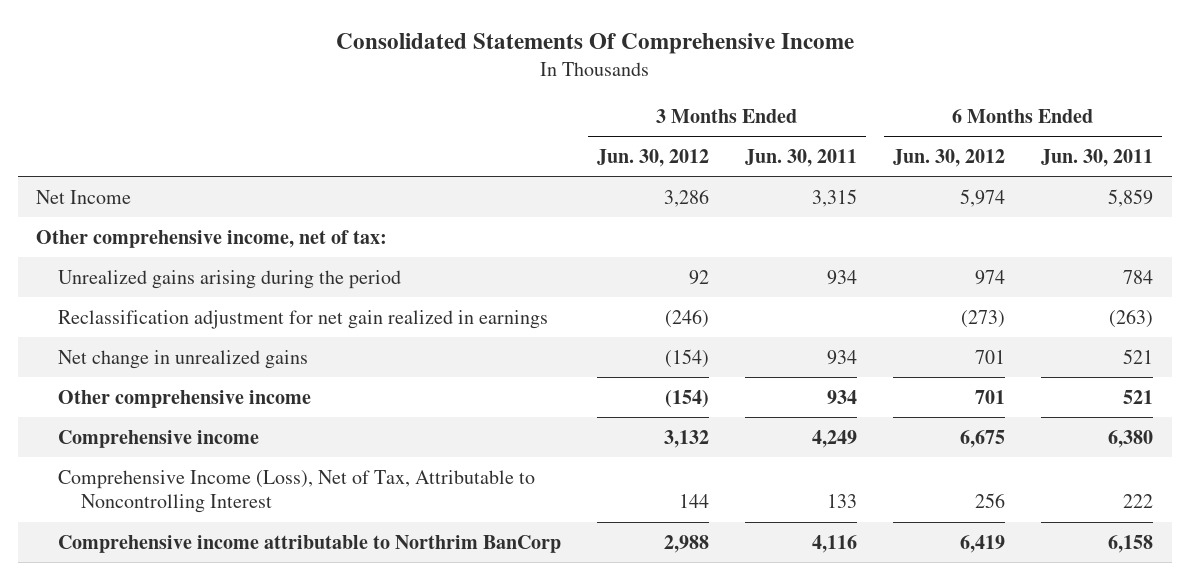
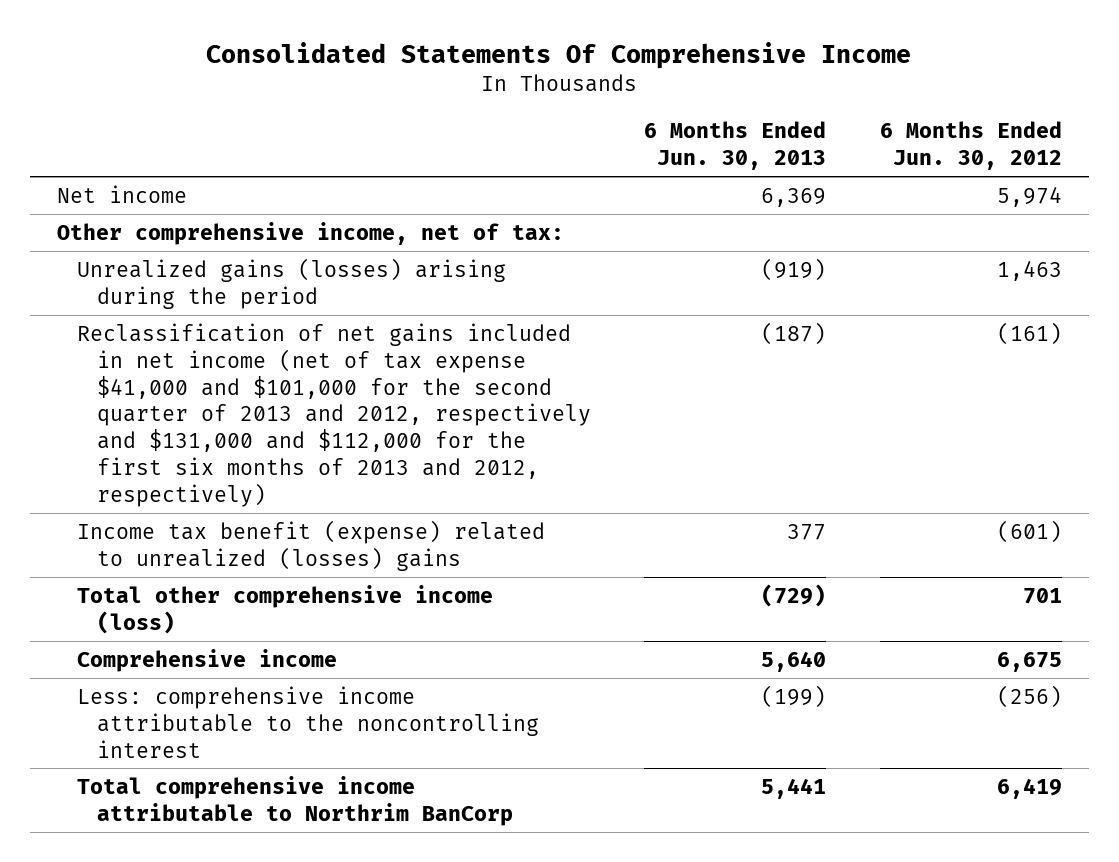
- | 3 Months Ended Jun. 30, 2012 | 3 Months Ended Jun. 30, 2011 | 6 Months Ended Jun. 30, 2012 | 6 Months Ended Jun. 30, 2011
+ | 6 Months Ended Jun. 30, 2013 | 6 Months Ended Jun. 30, 2012
- Net Income | 3,286 | 3,315 | 5,974 | 5,859
+ Net income | 6,369 | 5,974
- Unrealized gains arising during the period | 92 | 934 | 974 | 784
- Reclassification adjustment for net gain realized in earnings | (246) | | (273) | (263)
- Net change in unrealized gains | (154) | 934 | 701 | 521
- Other comprehensive income | (154) | 934 | 701 | 521
+ Unrealized gains (losses) arising during the period | (919) | 1,463
+ Reclassification of net gains included in net income (net of tax expense $41,000 and $101,000 for the second quarter of 2013 and 2012, respectively and $131,000 and $112,000 for the first six months of 2013 and 2012, respectively) | (187) | (161)
+ Income tax benefit (expense) related to unrealized (losses) gains | 377 | (601)
+ Total other comprehensive income (loss) | (729) | 701
- Comprehensive Income (Loss), Net of Tax, Attributable to Noncontrolling Interest | 144 | 133 | 256 | 222
- Comprehensive income attributable to Northrim BanCorp | 2,988 | 4,116 | 6,419 | 6,158
+ Less: comprehensive income attributable to the noncontrolling interest | (199) | (256)
+ Total comprehensive income attributable to Northrim BanCorp | 5,441 | 6,419

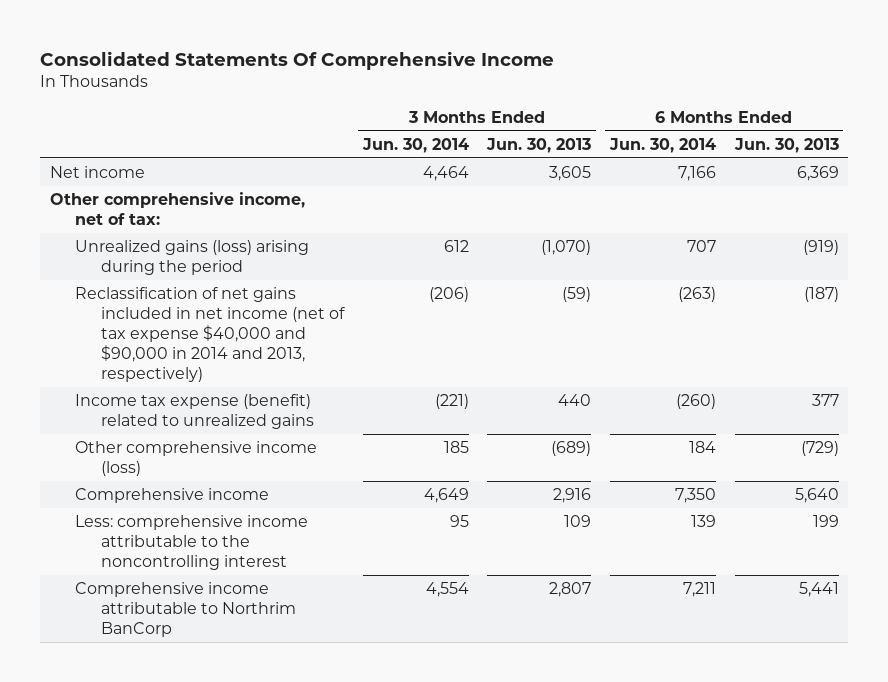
- | 6 Months Ended Jun. 30, 2013 | 6 Months Ended Jun. 30, 2012
+ | 3 Months Ended Jun. 30, 2014 | 3 Months Ended Jun. 30, 2013 | 6 Months Ended Jun. 30, 2014 | 6 Months Ended Jun. 30, 2013
- Unrealized gains (losses) arising during the period | (919) | 1,463
- Reclassification of net gains included in net income (net of tax expense $41,000 and $101,000 for the second quarter of 2013 and 2012, respectively and $131,000 and $112,000 for the first six months of 2013 and 2012, respectively) | (187) | (161)
- Income tax benefit (expense) related to unrealized (losses) gains | 377 | (601)
- Total other comprehensive income (loss) | (729) | 701
+ Unrealized gains (loss) arising during the period | 612 | (1,070) | 707 | (919)
+ Reclassification of net gains included in net income (net of tax expense $40,000 and $90,000 in 2014 and 2013, respectively) | (206) | (59) | (263) | (187)
+ Income tax expense (benefit) related to unrealized gains | (221) | 440 | (260) | 377
+ Other comprehensive income (loss) | 185 | (689) | 184 | (729)
- Less: comprehensive income attributable to the noncontrolling interest | (199) | (256)
- Total comprehensive income attributable to Northrim BanCorp | 5,441 | 6,419
+ Less: comprehensive income attributable to the noncontrolling interest | 95 | 109 | 139 | 199
+ Comprehensive income attributable to Northrim BanCorp | 4,554 | 2,807 | 7,211 | 5,441

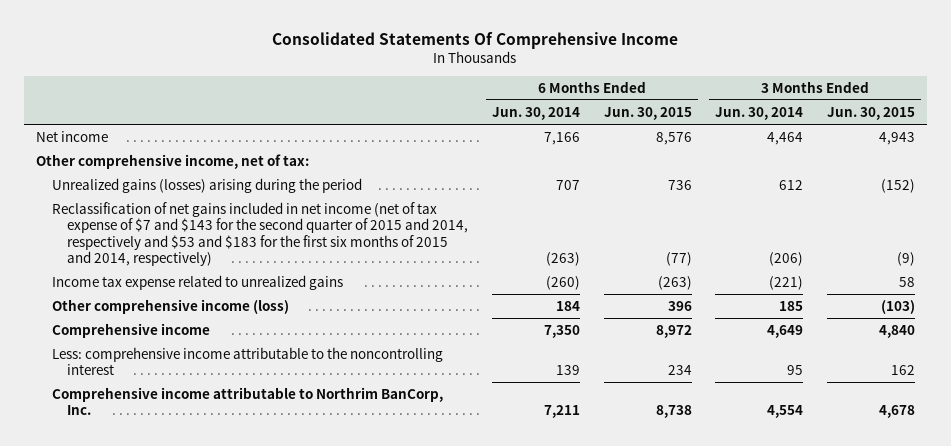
- | 3 Months Ended Jun. 30, 2014 | 3 Months Ended Jun. 30, 2013 | 6 Months Ended Jun. 30, 2014 | 6 Months Ended Jun. 30, 2013
+ | 6 Months Ended Jun. 30, 2014 | 6 Months Ended Jun. 30, 2015 | 3 Months Ended Jun. 30, 2014 | 3 Months Ended Jun. 30, 2015
- Unrealized gains (loss) arising during the period | 612 | (1,070) | 707 | (919)
- Reclassification of net gains included in net income (net of tax expense $40,000 and $90,000 in 2014 and 2013, respectively) | (206) | (59) | (263) | (187)
- Income tax expense (benefit) related to unrealized gains | (221) | 440 | (260) | 377
+ Unrealized gains (losses) arising during the period | 707 | 736 | 612 | (152)
+ Reclassification of net gains included in net income (net of tax expense of $7 and $143 for the second quarter of 2015 and 2014, respectively and $53 and $183 for the first six months of 2015 and 2014, respectively) | (263) | (77) | (206) | (9)
+ Income tax expense related to unrealized gains | (260) | (263) | (221) | 58
- Comprehensive income attributable to Northrim BanCorp | 4,554 | 2,807 | 7,211 | 5,441
+ Comprehensive income attributable to Northrim BanCorp, Inc. | 7,211 | 8,738 | 4,554 | 4,678

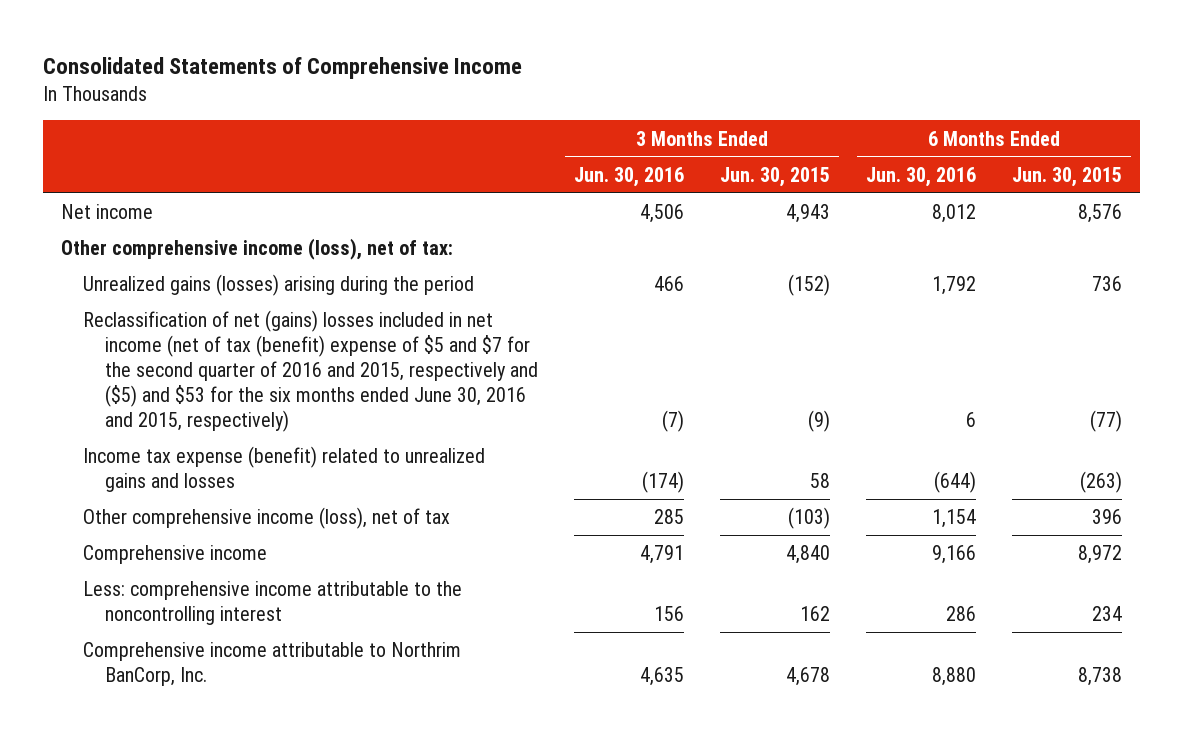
- Consolidated Statements Of Comprehensive Income
+ Consolidated Statements of Comprehensive Income
- | 6 Months Ended Jun. 30, 2014 | 6 Months Ended Jun. 30, 2015 | 3 Months Ended Jun. 30, 2014 | 3 Months Ended Jun. 30, 2015
+ | 3 Months Ended Jun. 30, 2016 | 3 Months Ended Jun. 30, 2015 | 6 Months Ended Jun. 30, 2016 | 6 Months Ended Jun. 30, 2015
- Other comprehensive income, net of tax:
+ Other comprehensive income (loss), net of tax:
- Reclassification of net gains included in net income (net of tax expense of $7 and $143 for the second quarter of 2015 and 2014, respectively and $53 and $183 for the first six months of 2015 and 2014, respectively) | (263) | (77) | (206) | (9)
- Income tax expense related to unrealized gains | (260) | (263) | (221) | 58
- Other comprehensive income (loss) | 184 | 396 | 185 | (103)
+ Reclassification of net (gains) losses included in net income (net of tax (benefit) expense of $5 and $7 for the second quarter of 2016 and 2015, respectively and ($5) and $53 for the six months ended June 30, 2016 and 2015, respectively) | (7) | (9) | 6 | (77)
+ Income tax expense (benefit) related to unrealized gains and losses | (174) | 58 | (644) | (263)
+ Other comprehensive income (loss), net of tax | 285 | (103) | 1,154 | 396

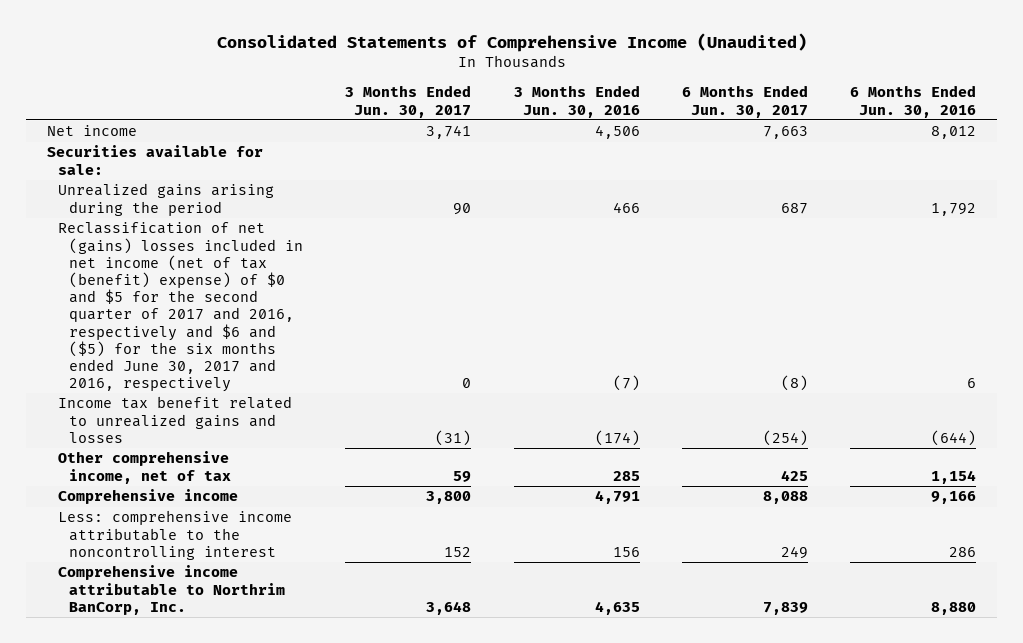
- Consolidated Statements of Comprehensive Income
+ Consolidated Statements of Comprehensive Income (Unaudited)
- | 3 Months Ended Jun. 30, 2016 | 3 Months Ended Jun. 30, 2015 | 6 Months Ended Jun. 30, 2016 | 6 Months Ended Jun. 30, 2015
+ | 3 Months Ended Jun. 30, 2017 | 3 Months Ended Jun. 30, 2016 | 6 Months Ended Jun. 30, 2017 | 6 Months Ended Jun. 30, 2016
- Other comprehensive income (loss), net of tax:
- Unrealized gains (losses) arising during the period | 466 | (152) | 1,792 | 736
- Reclassification of net (gains) losses included in net income (net of tax (benefit) expense of $5 and $7 for the second quarter of 2016 and 2015, respectively and ($5) and $53 for the six months ended June 30, 2016 and 2015, respectively) | (7) | (9) | 6 | (77)
- Income tax expense (benefit) related to unrealized gains and losses | (174) | 58 | (644) | (263)
- Other comprehensive income (loss), net of tax | 285 | (103) | 1,154 | 396
+ Securities available for sale:
+ Unrealized gains arising during the period | 90 | 466 | 687 | 1,792
+ Reclassification of net (gains) losses included in net income (net of tax (benefit) expense) of $0 and $5 for the second quarter of 2017 and 2016, respectively and $6 and ($5) for the six months ended June 30, 2017 and 2016, respectively | 0 | (7) | (8) | 6
+ Income tax benefit related to unrealized gains and losses | (31) | (174) | (254) | (644)
+ Other comprehensive income, net of tax | 59 | 285 | 425 | 1,154

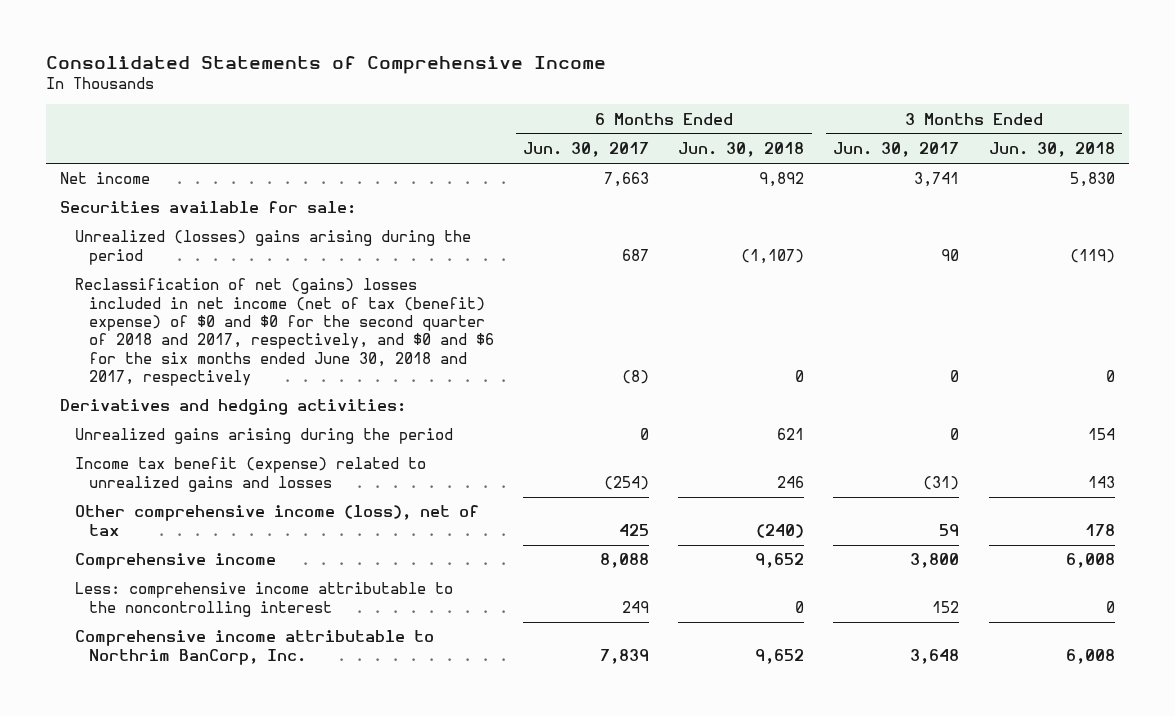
- Consolidated Statements of Comprehensive Income (Unaudited)
+ Consolidated Statements of Comprehensive Income
- | 3 Months Ended Jun. 30, 2017 | 3 Months Ended Jun. 30, 2016 | 6 Months Ended Jun. 30, 2017 | 6 Months Ended Jun. 30, 2016
+ | 6 Months Ended Jun. 30, 2017 | 6 Months Ended Jun. 30, 2018 | 3 Months Ended Jun. 30, 2017 | 3 Months Ended Jun. 30, 2018
- Unrealized gains arising during the period | 90 | 466 | 687 | 1,792
- Reclassification of net (gains) losses included in net income (net of tax (benefit) expense) of $0 and $5 for the second quarter of 2017 and 2016, respectively and $6 and ($5) for the six months ended June 30, 2017 and 2016, respectively | 0 | (7) | (8) | 6
- Income tax benefit related to unrealized gains and losses | (31) | (174) | (254) | (644)
- Other comprehensive income, net of tax | 59 | 285 | 425 | 1,154
+ Unrealized (losses) gains arising during the period | 687 | (1,107) | 90 | (119)
+ Reclassification of net (gains) losses included in net income (net of tax (benefit) expense) of $0 and $0 for the second quarter of 2018 and 2017, respectively, and $0 and $6 for the six months ended June 30, 2018 and 2017, respectively | (8) | 0 | 0 | 0
+ Derivatives and hedging activities:
+ Unrealized gains arising during the period | 0 | 621 | 0 | 154
+ Income tax benefit (expense) related to unrealized gains and losses | (254) | 246 | (31) | 143
+ Other comprehensive income (loss), net of tax | 425 | (240) | 59 | 178

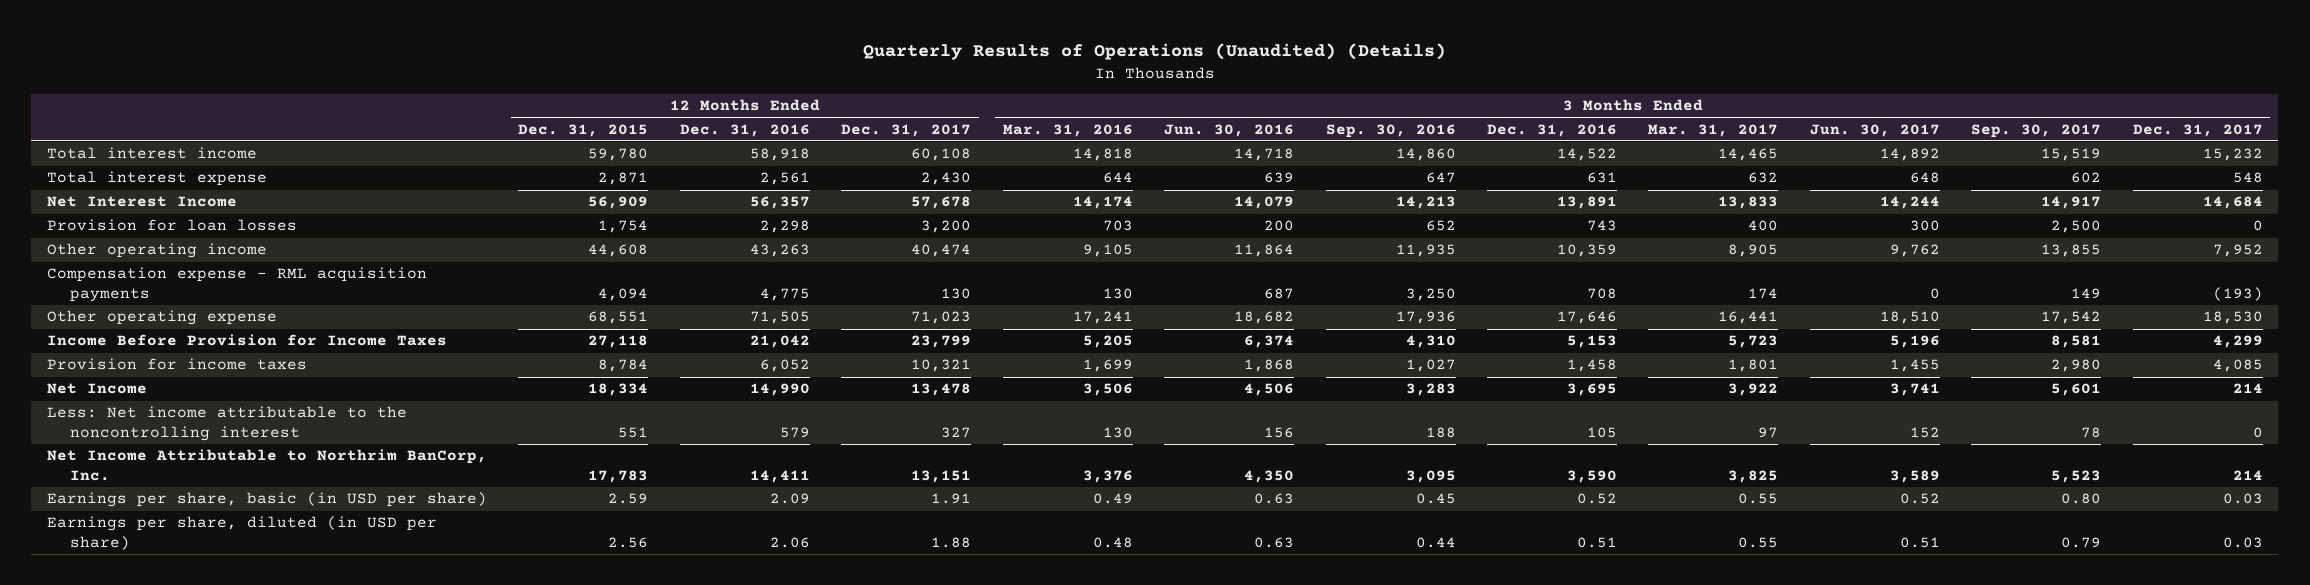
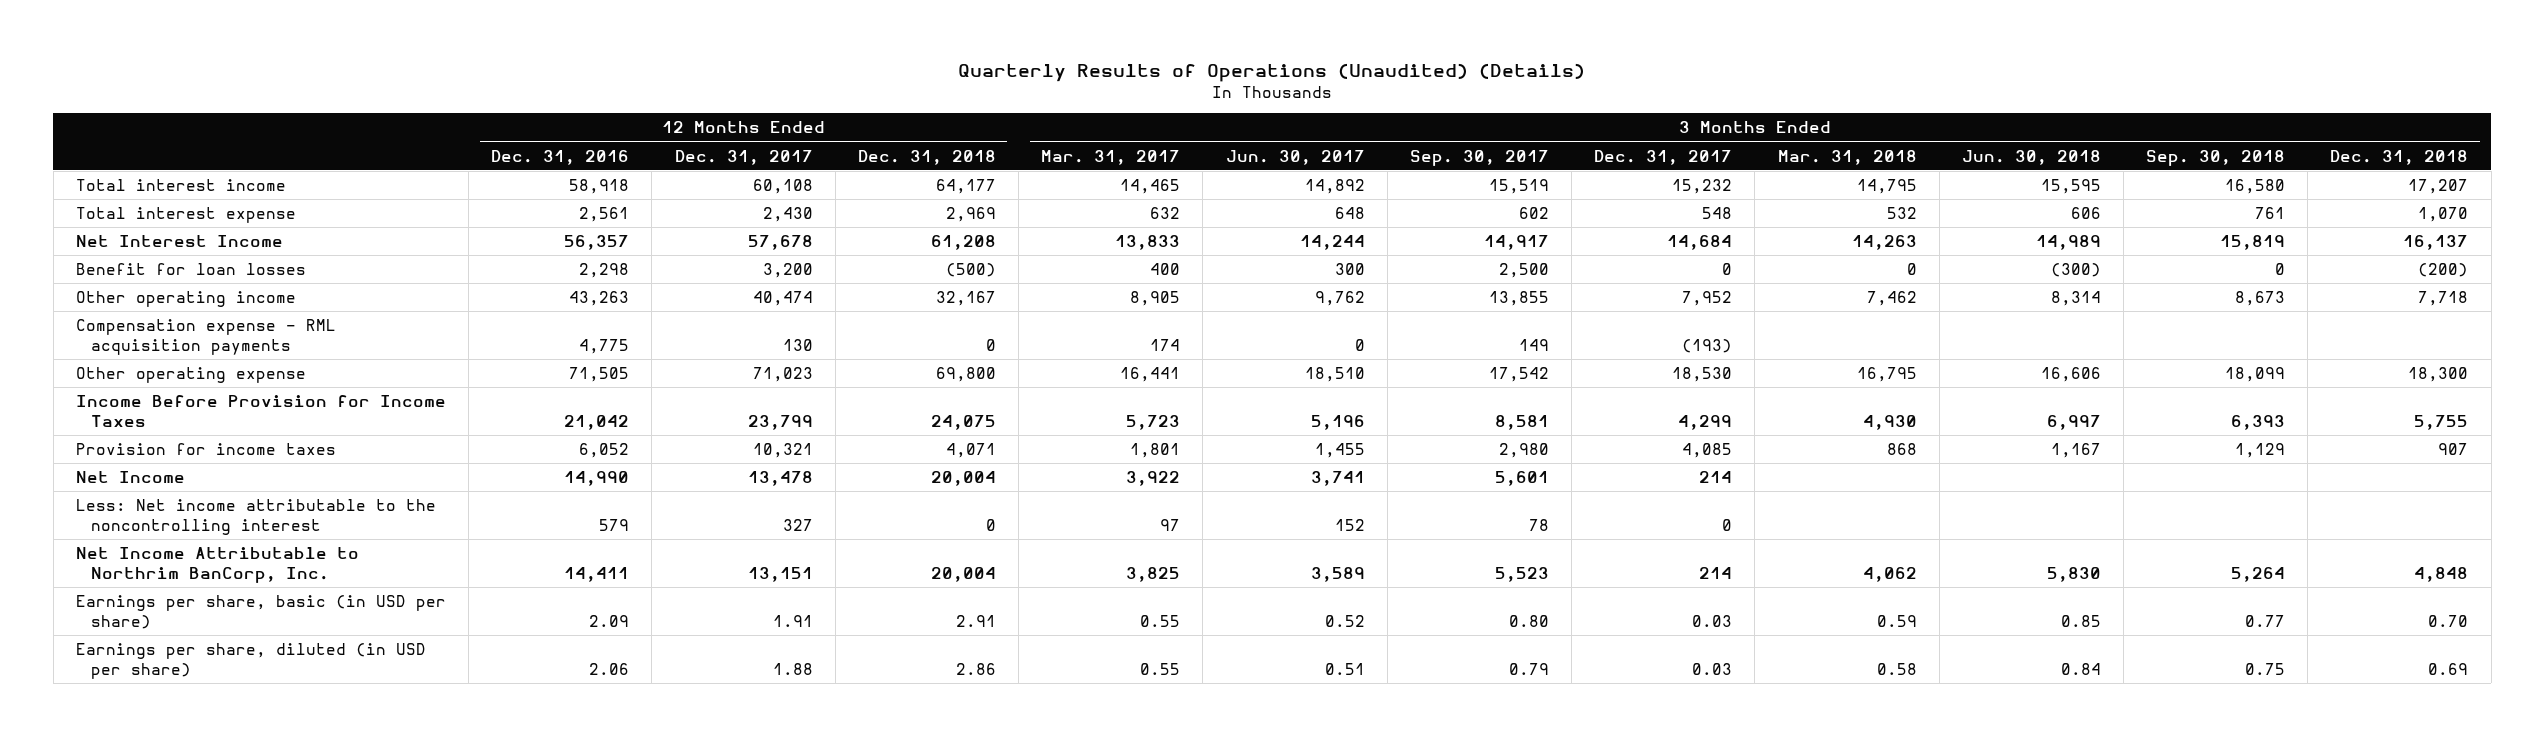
- | 12 Months Ended Dec. 31, 2015 | 12 Months Ended Dec. 31, 2016 | 12 Months Ended Dec. 31, 2017 | 3 Months Ended Mar. 31, 2016 | 3 Months Ended Jun. 30, 2016 | 3 Months Ended Sep. 30, 2016 | 3 Months Ended Dec. 31, 2016 | 3 Months Ended Mar. 31, 2017 | 3 Months Ended Jun. 30, 2017 | 3 Months Ended Sep. 30, 2017 | 3 Months Ended Dec. 31, 2017
+ | 12 Months Ended Dec. 31, 2016 | 12 Months Ended Dec. 31, 2017 | 12 Months Ended Dec. 31, 2018 | 3 Months Ended Mar. 31, 2017 | 3 Months Ended Jun. 30, 2017 | 3 Months Ended Sep. 30, 2017 | 3 Months Ended Dec. 31, 2017 | 3 Months Ended Mar. 31, 2018 | 3 Months Ended Jun. 30, 2018 | 3 Months Ended Sep. 30, 2018 | 3 Months Ended Dec. 31, 2018
- Provision for loan losses | 1,754 | 2,298 | 3,200 | 703 | 200 | 652 | 743 | 400 | 300 | 2,500 | 0
+ Benefit for loan losses | 2,298 | 3,200 | (500) | 400 | 300 | 2,500 | 0 | 0 | (300) | 0 | (200)

